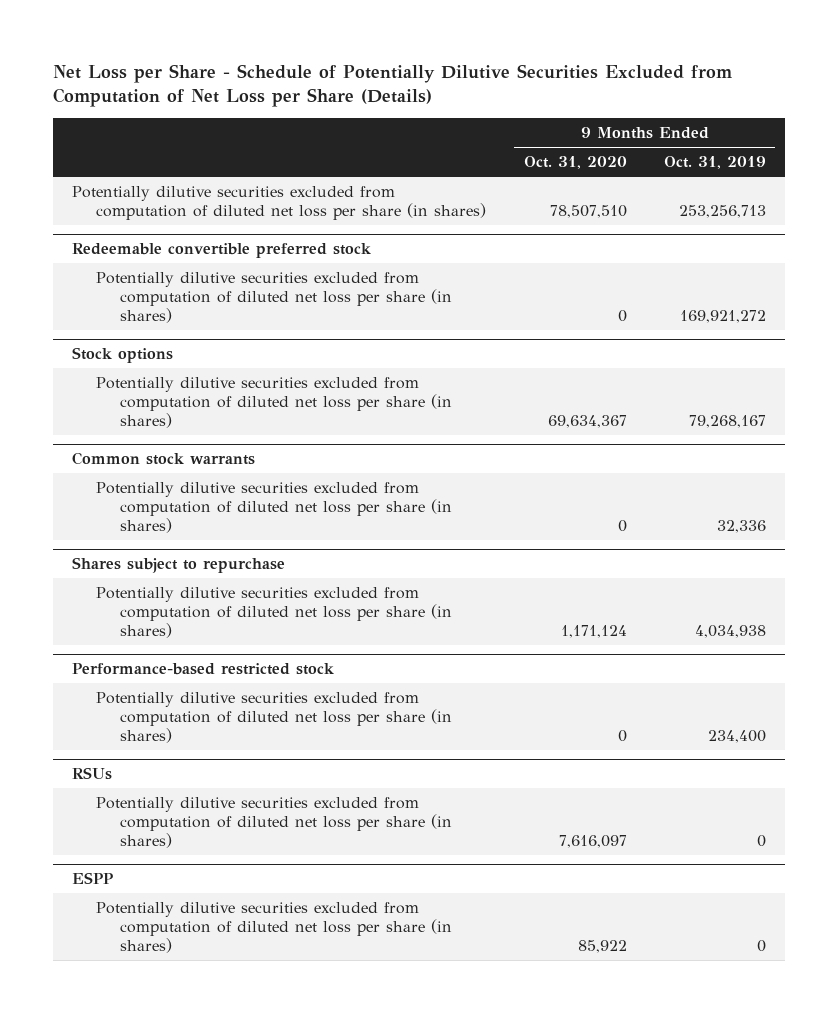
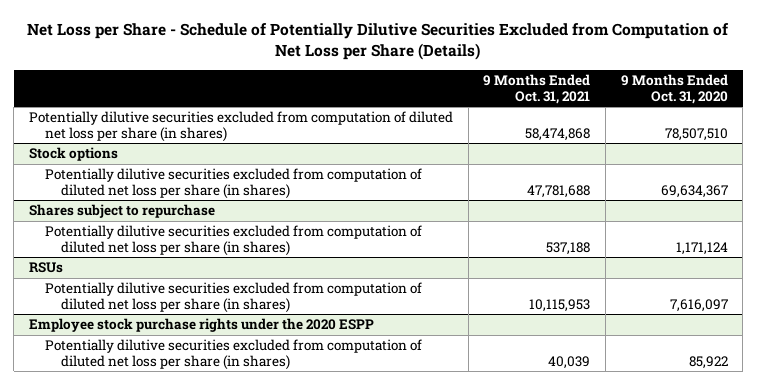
- | 9 Months Ended Oct. 31, 2020 | 9 Months Ended Oct. 31, 2019
+ | 9 Months Ended Oct. 31, 2021 | 9 Months Ended Oct. 31, 2020
- Redeemable convertible preferred stock
- Potentially dilutive securities excluded from computation of diluted net loss per share (in shares) | 0 | 169,921,272
- Common stock warrants
- Potentially dilutive securities excluded from computation of diluted net loss per share (in shares) | 0 | 32,336
- Performance-based restricted stock
- Potentially dilutive securities excluded from computation of diluted net loss per share (in shares) | 0 | 234,400
- ESPP
+ Employee stock purchase rights under the 2020 ESPP

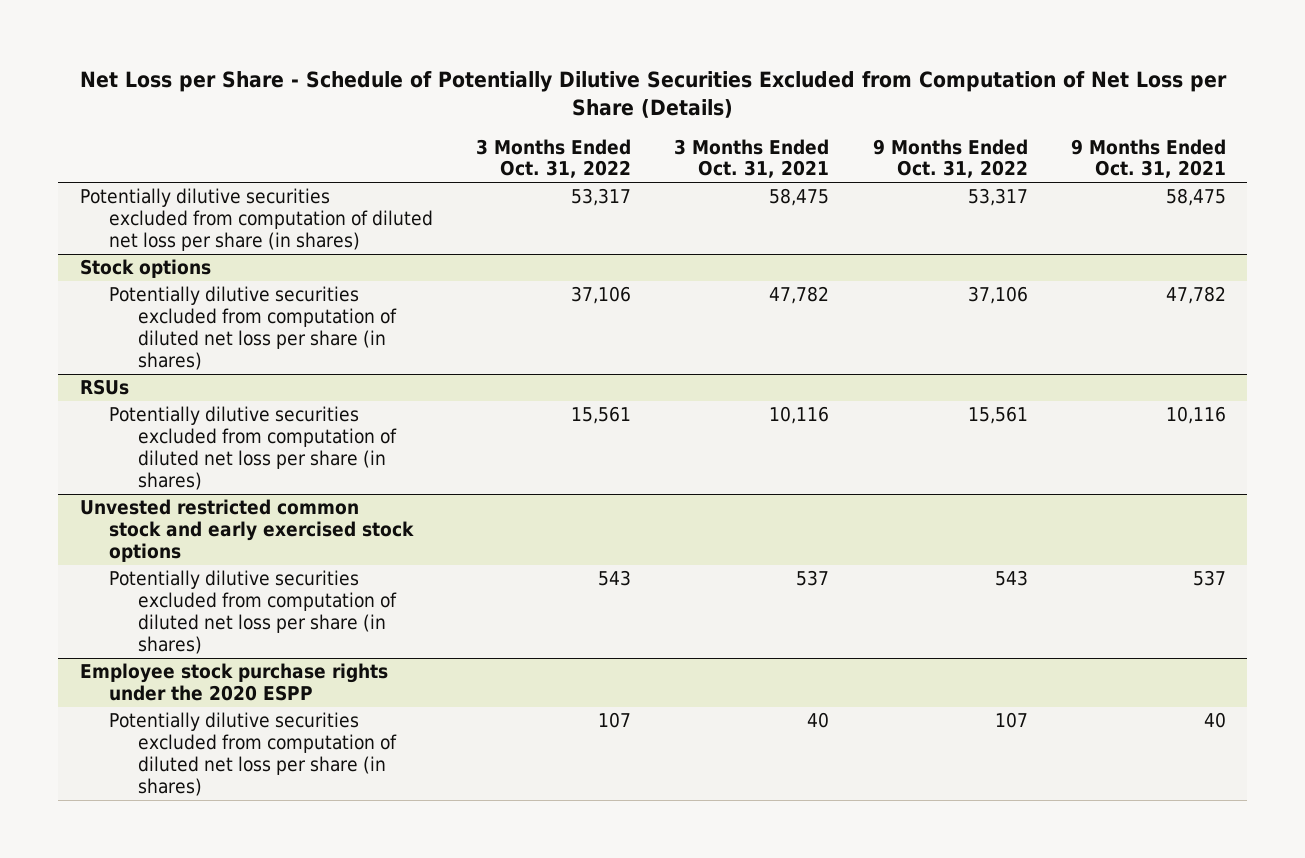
- | 9 Months Ended Oct. 31, 2021 | 9 Months Ended Oct. 31, 2020
+ | 3 Months Ended Oct. 31, 2022 | 3 Months Ended Oct. 31, 2021 | 9 Months Ended Oct. 31, 2022 | 9 Months Ended Oct. 31, 2021
- Potentially dilutive securities excluded from computation of diluted net loss per share (in shares) | 58,474,868 | 78,507,510
+ Potentially dilutive securities excluded from computation of diluted net loss per share (in shares) | 53,317 | 58,475 | 53,317 | 58,475
@ Stock options
- Potentially dilutive securities excluded from computation of diluted net loss per share (in shares) | 47,781,688 | 69,634,367
- Shares subject to repurchase
- Potentially dilutive securities excluded from computation of diluted net loss per share (in shares) | 537,188 | 1,171,124
@ Stock options
+ Potentially dilutive securities excluded from computation of diluted net loss per share (in shares) | 37,106 | 47,782 | 37,106 | 47,782
@ RSUs
- Potentially dilutive securities excluded from computation of diluted net loss per share (in shares) | 10,115,953 | 7,616,097
+ Potentially dilutive securities excluded from computation of diluted net loss per share (in shares) | 15,561 | 10,116 | 15,561 | 10,116
+ Unvested restricted common stock and early exercised stock options
+ Potentially dilutive securities excluded from computation of diluted net loss per share (in shares) | 543 | 537 | 543 | 537
@ Employee stock purchase rights under the 2020 ESPP
- Potentially dilutive securities excluded from computation of diluted net loss per share (in shares) | 40,039 | 85,922
+ Potentially dilutive securities excluded from computation of diluted net loss per share (in shares) | 107 | 40 | 107 | 40

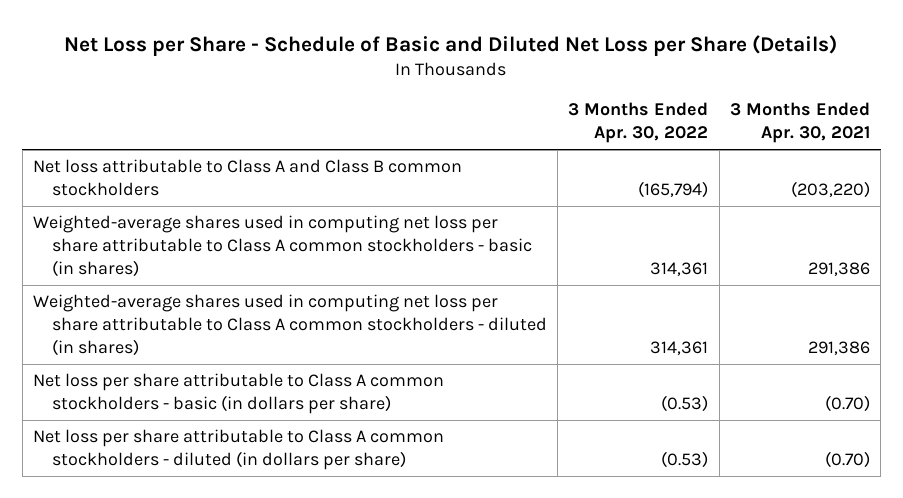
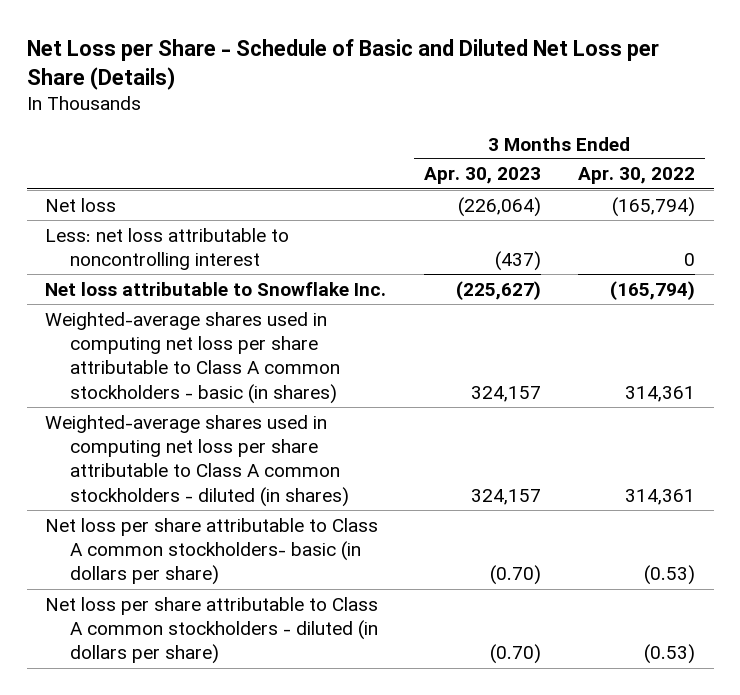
- | 3 Months Ended Apr. 30, 2022 | 3 Months Ended Apr. 30, 2021
+ | 3 Months Ended Apr. 30, 2023 | 3 Months Ended Apr. 30, 2022
- Net loss attributable to Class A and Class B common stockholders | (165,794) | (203,220)
+ Net loss | (226,064) | (165,794)
+ Less: net loss attributable to noncontrolling interest | (437) | 0
+ Net loss attributable to Snowflake Inc. | (225,627) | (165,794)
- Net loss per share attributable to Class A common stockholders - basic (in dollars per share) | (0.53) | (0.70)
+ Net loss per share attributable to Class A common stockholders- basic (in dollars per share) | (0.70) | (0.53)

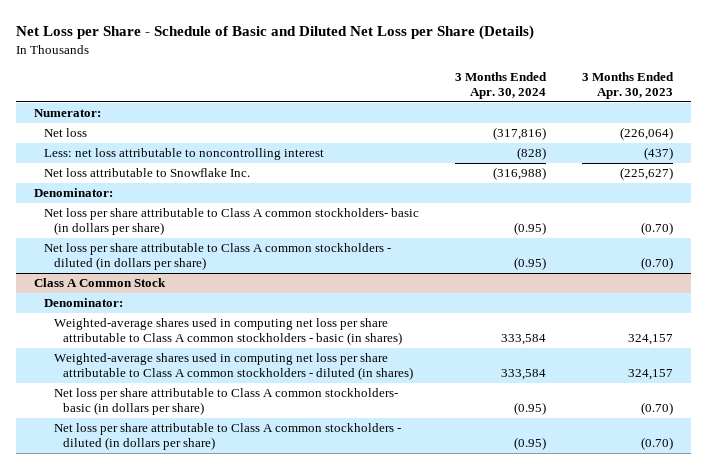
- | 3 Months Ended Apr. 30, 2023 | 3 Months Ended Apr. 30, 2022
+ | 3 Months Ended Apr. 30, 2024 | 3 Months Ended Apr. 30, 2023
+ Numerator:
+ Denominator:
+ Net loss per share attributable to Class A common stockholders- basic (in dollars per share) | (0.95) | (0.70)
+ Net loss per share attributable to Class A common stockholders - diluted (in dollars per share) | (0.95) | (0.70)
+ Class A Common Stock
+ Denominator:

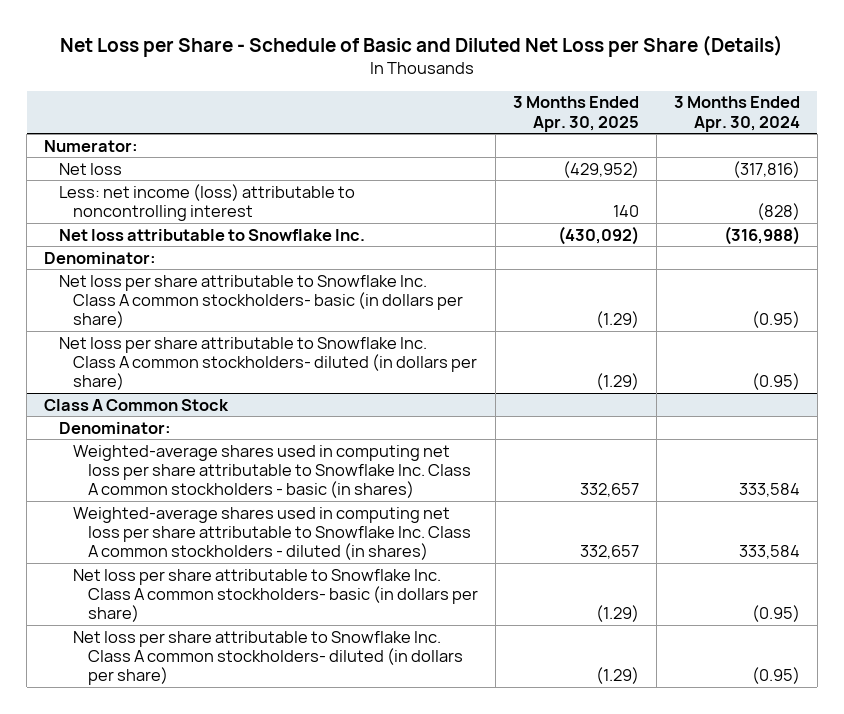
- | 3 Months Ended Apr. 30, 2024 | 3 Months Ended Apr. 30, 2023
+ | 3 Months Ended Apr. 30, 2025 | 3 Months Ended Apr. 30, 2024
- Less: net loss attributable to noncontrolling interest | (828) | (437)
+ Less: net income (loss) attributable to noncontrolling interest | 140 | (828)
- Net loss per share attributable to Class A common stockholders- basic (in dollars per share) | (0.95) | (0.70)
- Net loss per share attributable to Class A common stockholders - diluted (in dollars per share) | (0.95) | (0.70)
+ Net loss per share attributable to Snowflake Inc. Class A common stockholders- basic (in dollars per share) | (1.29) | (0.95)
+ Net loss per share attributable to Snowflake Inc. Class A common stockholders- diluted (in dollars per share) | (1.29) | (0.95)
@ Class A Common Stock
- Weighted-average shares used in computing net loss per share attributable to Class A common stockholders - basic (in shares) | 333,584 | 324,157
- Weighted-average shares used in computing net loss per share attributable to Class A common stockholders - diluted (in shares) | 333,584 | 324,157
- Net loss per share attributable to Class A common stockholders- basic (in dollars per share) | (0.95) | (0.70)
- Net loss per share attributable to Class A common stockholders - diluted (in dollars per share) | (0.95) | (0.70)
+ Weighted-average shares used in computing net loss per share attributable to Snowflake Inc. Class A common stockholders - basic (in shares) | 332,657 | 333,584
+ Weighted-average shares used in computing net loss per share attributable to Snowflake Inc. Class A common stockholders - diluted (in shares) | 332,657 | 333,584
+ Net loss per share attributable to Snowflake Inc. Class A common stockholders- basic (in dollars per share) | (1.29) | (0.95)
+ Net loss per share attributable to Snowflake Inc. Class A common stockholders- diluted (in dollars per share) | (1.29) | (0.95)

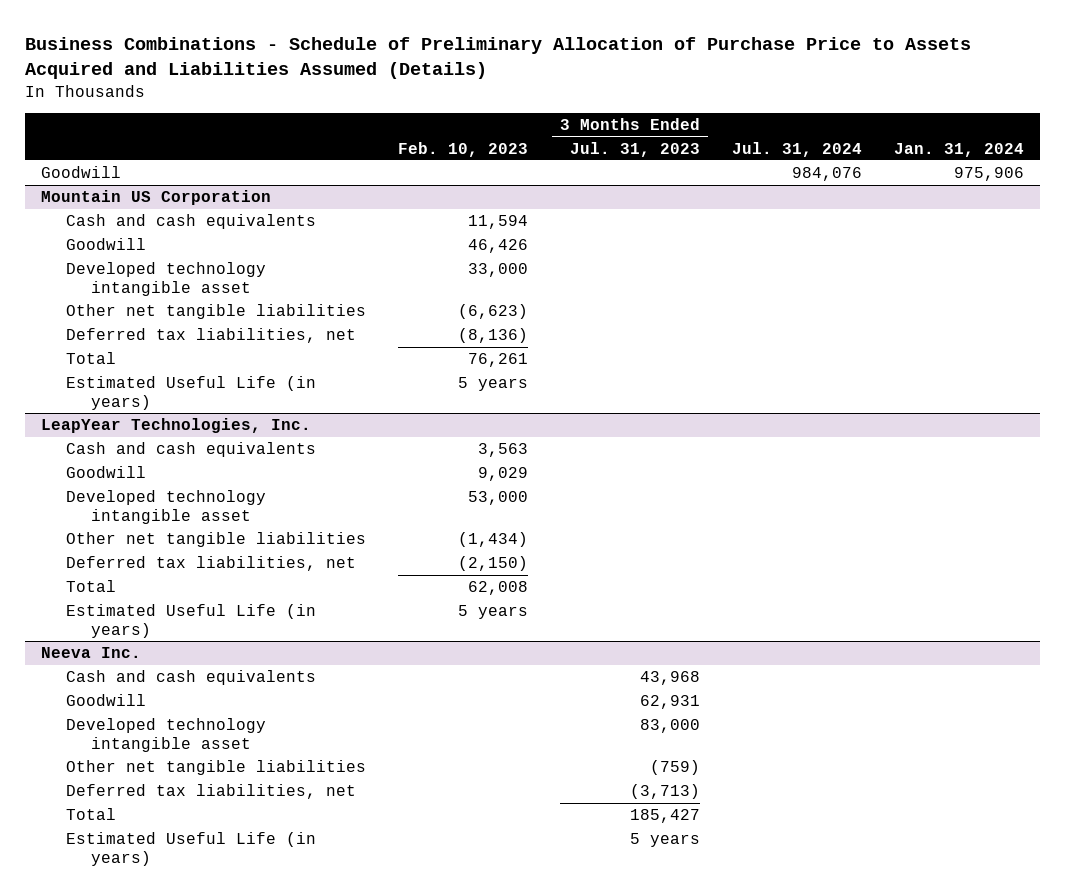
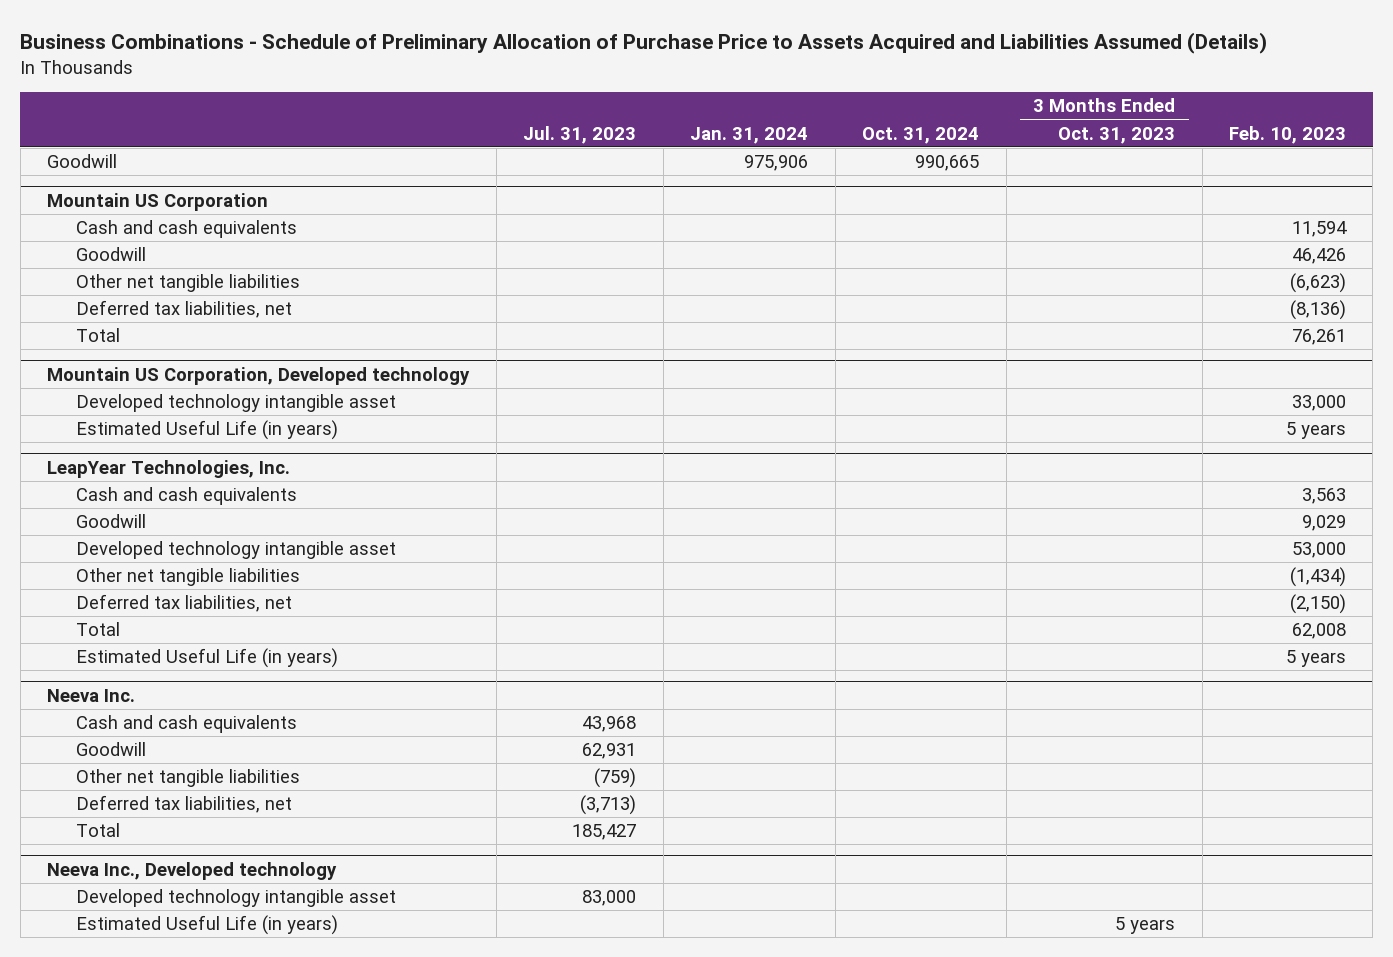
- | Feb. 10, 2023 | 3 Months Ended Jul. 31, 2023 | Jul. 31, 2024 | Jan. 31, 2024
+ | Jul. 31, 2023 | Jan. 31, 2024 | Oct. 31, 2024 | 3 Months Ended Oct. 31, 2023 | Feb. 10, 2023
@ Mountain US Corporation
- Developed technology intangible asset | 33,000 | | |
+ Mountain US Corporation, Developed technology
+ Developed technology intangible asset | | | | | 33,000
@ Neeva Inc.
- Developed technology intangible asset | | 83,000 | |
+ Neeva Inc., Developed technology
+ Developed technology intangible asset | 83,000 | | | |

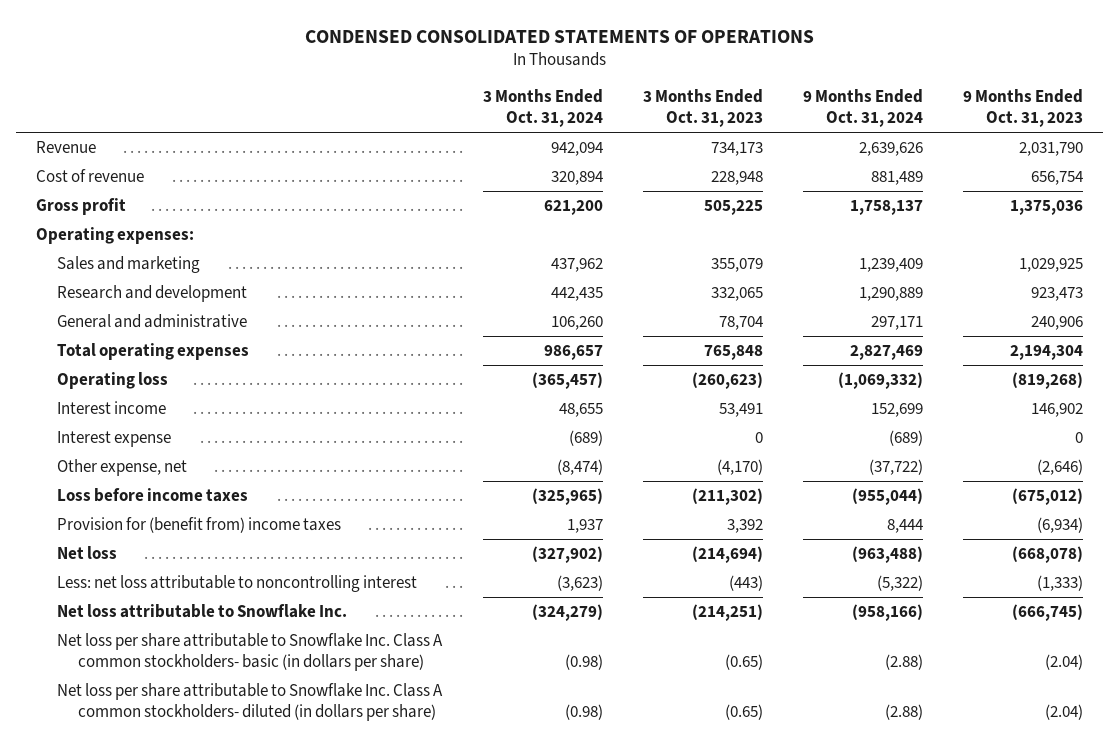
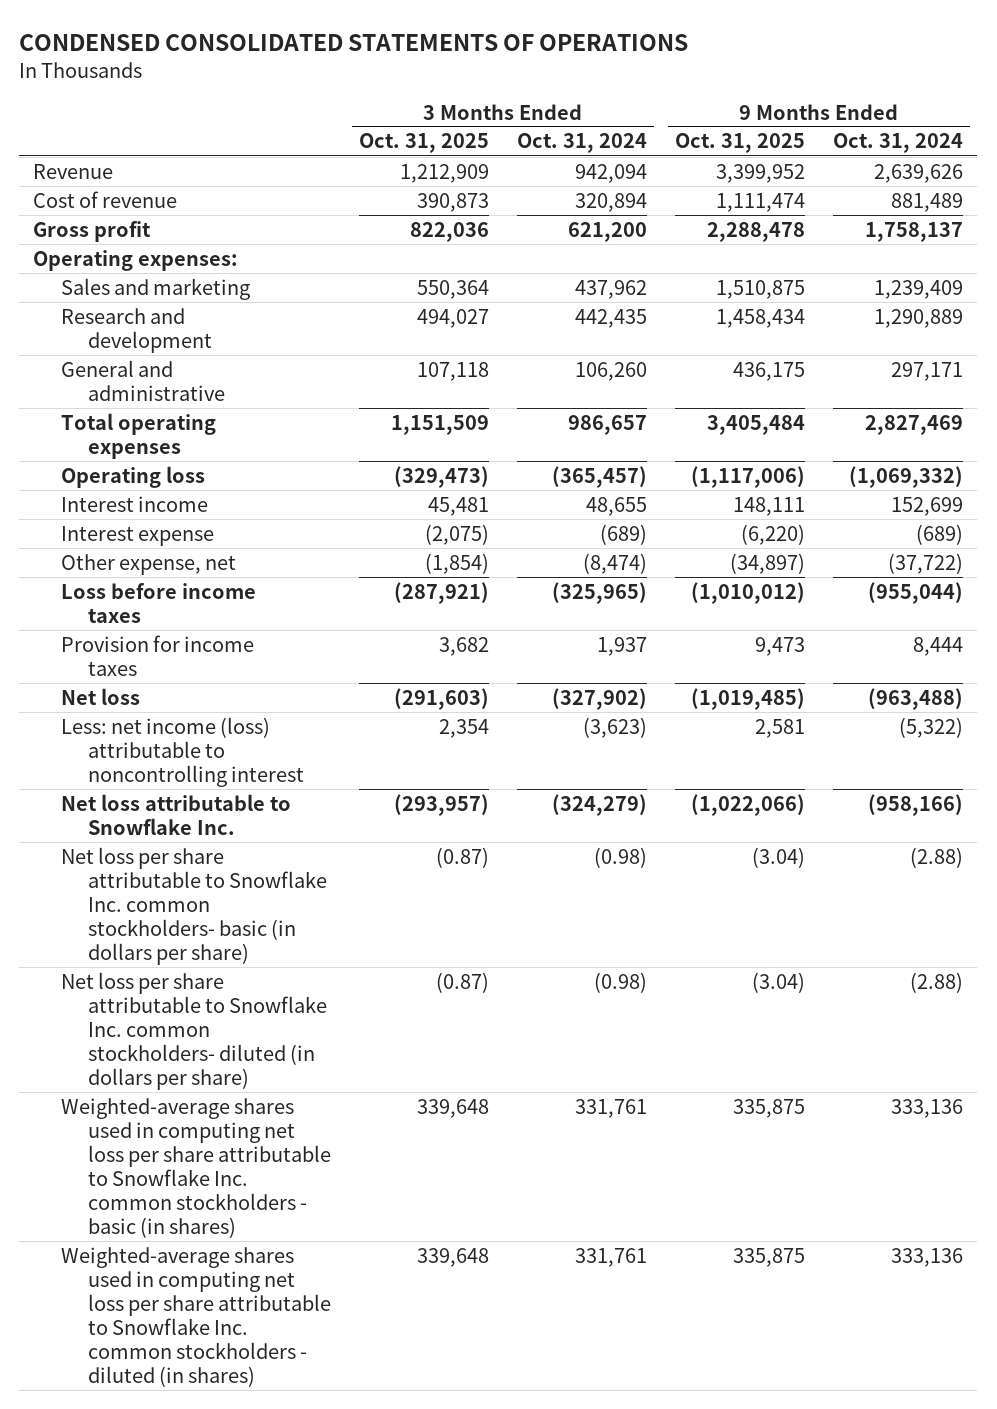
- | 3 Months Ended Oct. 31, 2024 | 3 Months Ended Oct. 31, 2023 | 9 Months Ended Oct. 31, 2024 | 9 Months Ended Oct. 31, 2023
+ | 3 Months Ended Oct. 31, 2025 | 3 Months Ended Oct. 31, 2024 | 9 Months Ended Oct. 31, 2025 | 9 Months Ended Oct. 31, 2024
- Provision for (benefit from) income taxes | 1,937 | 3,392 | 8,444 | (6,934)
+ Provision for income taxes | 3,682 | 1,937 | 9,473 | 8,444
- Less: net loss attributable to noncontrolling interest | (3,623) | (443) | (5,322) | (1,333)
+ Less: net income (loss) attributable to noncontrolling interest | 2,354 | (3,623) | 2,581 | (5,322)
- Net loss per share attributable to Snowflake Inc. Class A common stockholders- basic (in dollars per share) | (0.98) | (0.65) | (2.88) | (2.04)
- Net loss per share attributable to Snowflake Inc. Class A common stockholders- diluted (in dollars per share) | (0.98) | (0.65) | (2.88) | (2.04)
+ Net loss per share attributable to Snowflake Inc. common stockholders- basic (in dollars per share) | (0.87) | (0.98) | (3.04) | (2.88)
+ Net loss per share attributable to Snowflake Inc. common stockholders- diluted (in dollars per share) | (0.87) | (0.98) | (3.04) | (2.88)
+ Weighted-average shares used in computing net loss per share attributable to Snowflake Inc. common stockholders - basic (in shares) | 339,648 | 331,761 | 335,875 | 333,136
+ Weighted-average shares used in computing net loss per share attributable to Snowflake Inc. common stockholders - diluted (in shares) | 339,648 | 331,761 | 335,875 | 333,136

